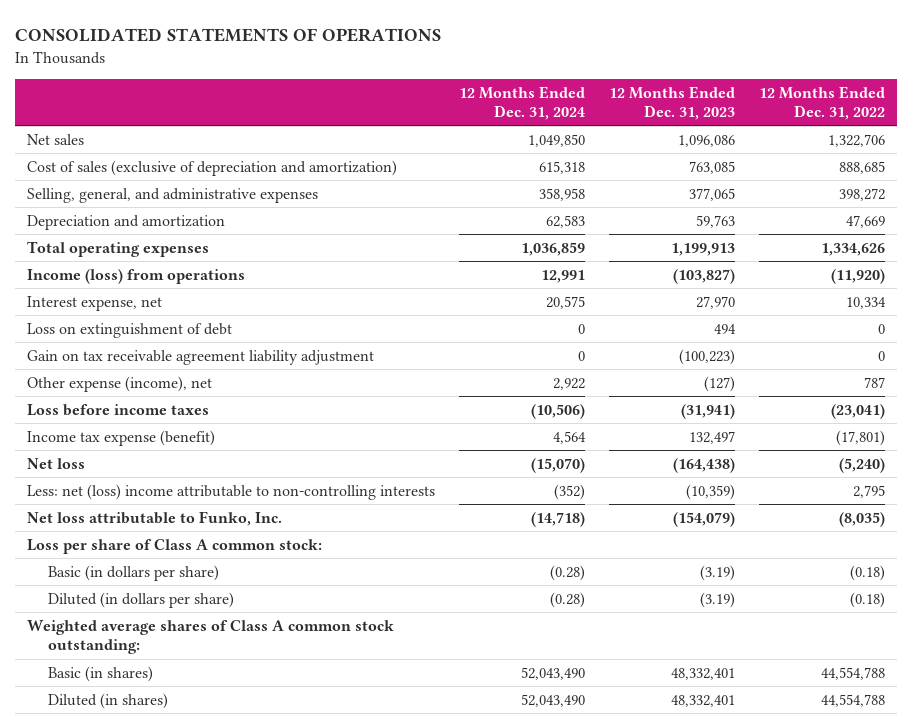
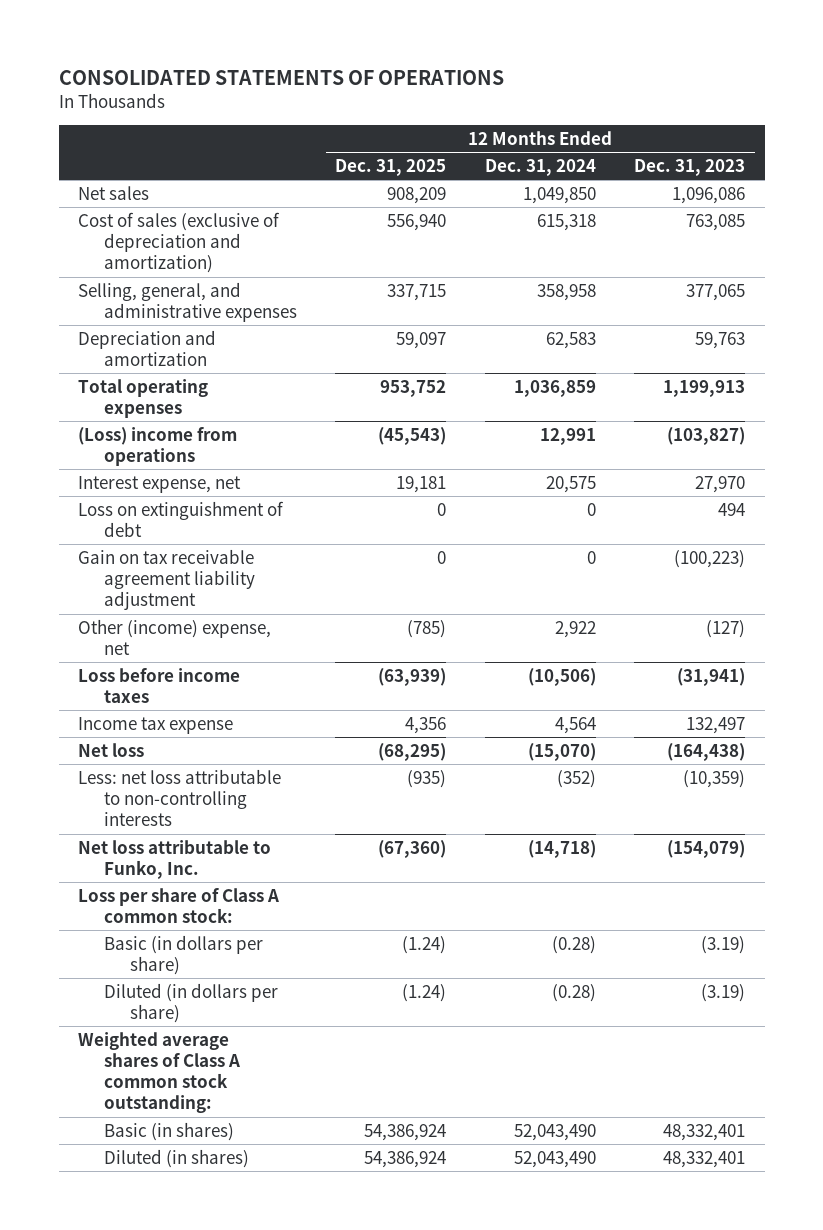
- | 12 Months Ended Dec. 31, 2024 | 12 Months Ended Dec. 31, 2023 | 12 Months Ended Dec. 31, 2022
+ | 12 Months Ended Dec. 31, 2025 | 12 Months Ended Dec. 31, 2024 | 12 Months Ended Dec. 31, 2023
- Income (loss) from operations | 12,991 | (103,827) | (11,920)
+ (Loss) income from operations | (45,543) | 12,991 | (103,827)
- Other expense (income), net | 2,922 | (127) | 787
+ Other (income) expense, net | (785) | 2,922 | (127)
- Income tax expense (benefit) | 4,564 | 132,497 | (17,801)
+ Income tax expense | 4,356 | 4,564 | 132,497
- Less: net (loss) income attributable to non-controlling interests | (352) | (10,359) | 2,795
+ Less: net loss attributable to non-controlling interests | (935) | (352) | (10,359)

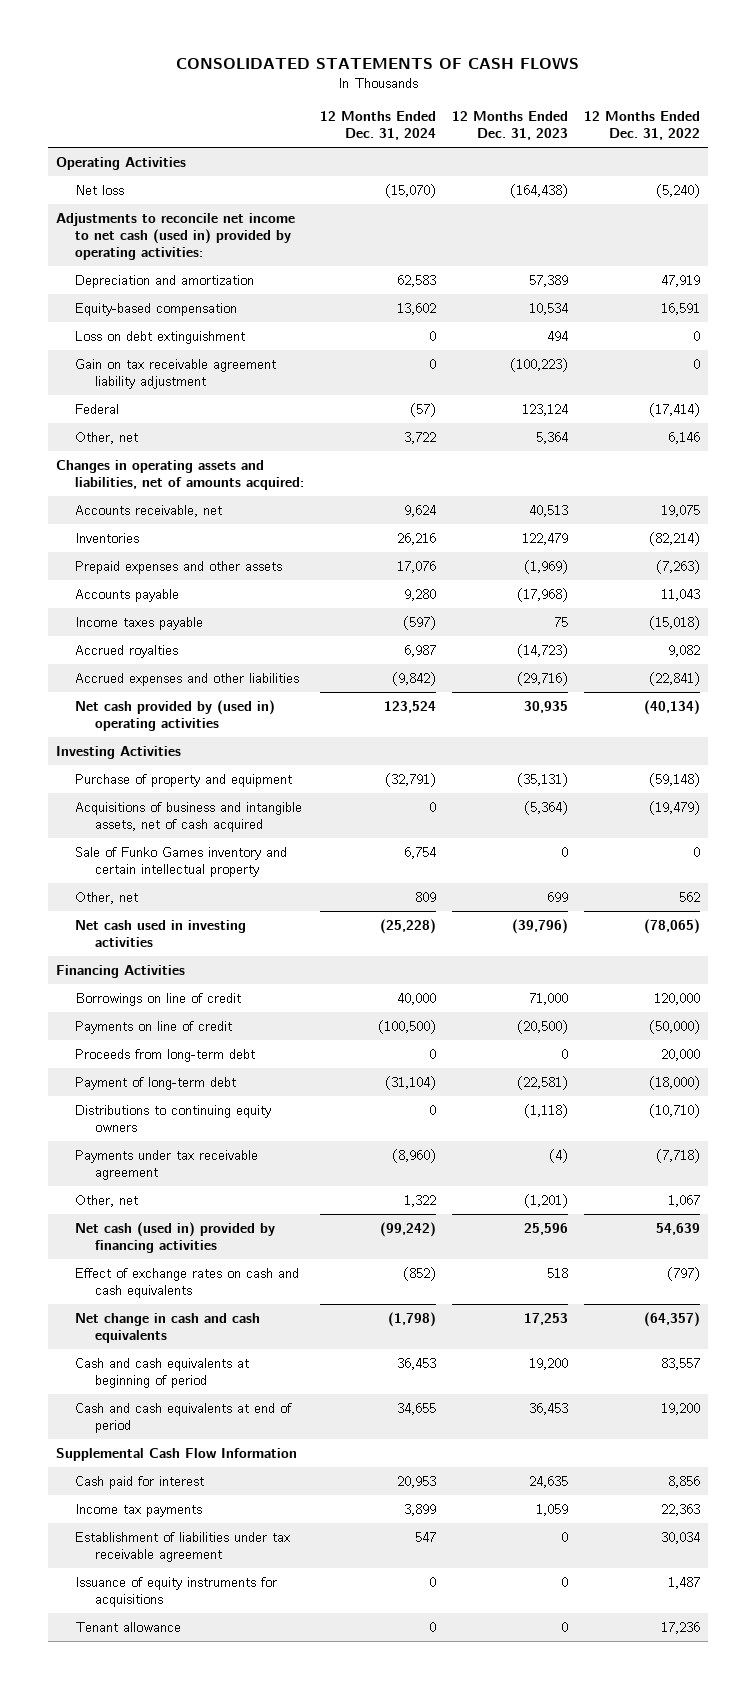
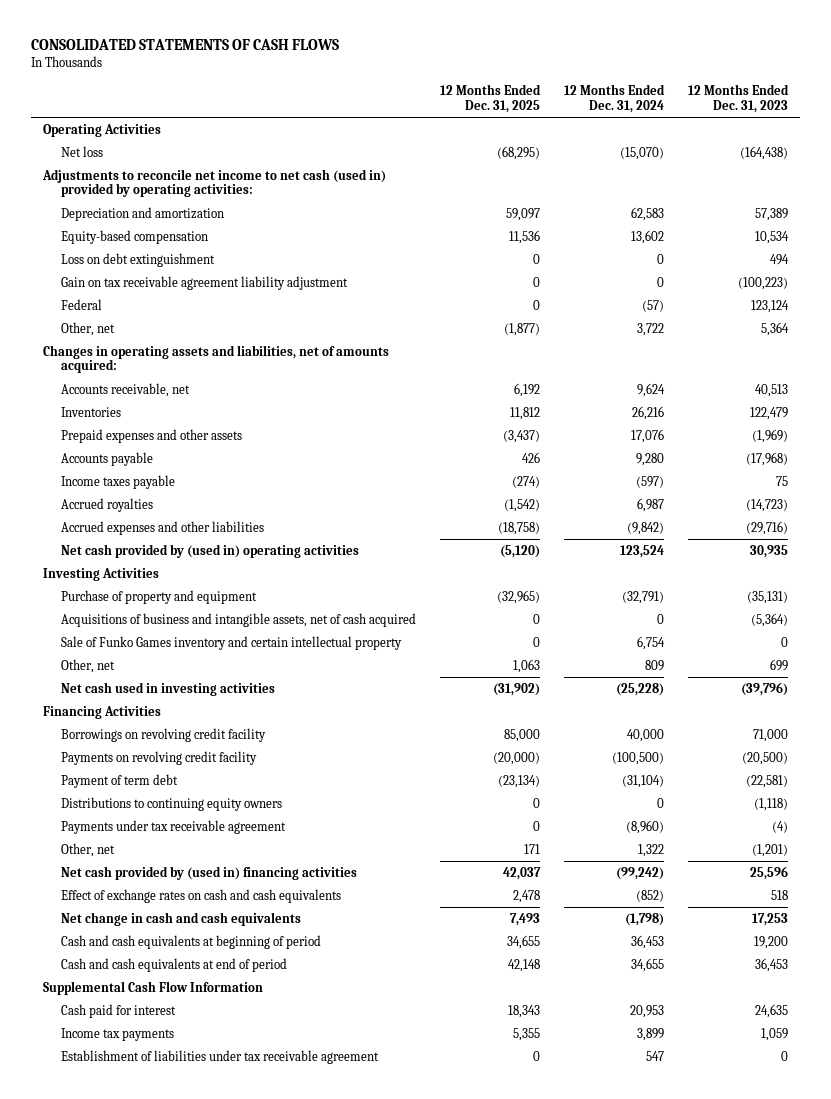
- | 12 Months Ended Dec. 31, 2024 | 12 Months Ended Dec. 31, 2023 | 12 Months Ended Dec. 31, 2022
+ | 12 Months Ended Dec. 31, 2025 | 12 Months Ended Dec. 31, 2024 | 12 Months Ended Dec. 31, 2023
- Borrowings on line of credit | 40,000 | 71,000 | 120,000
- Payments on line of credit | (100,500) | (20,500) | (50,000)
- Proceeds from long-term debt | 0 | 0 | 20,000
- Payment of long-term debt | (31,104) | (22,581) | (18,000)
+ Borrowings on revolving credit facility | 85,000 | 40,000 | 71,000
+ Payments on revolving credit facility | (20,000) | (100,500) | (20,500)
+ Payment of term debt | (23,134) | (31,104) | (22,581)
- Net cash (used in) provided by financing activities | (99,242) | 25,596 | 54,639
+ Net cash provided by (used in) financing activities | 42,037 | (99,242) | 25,596
- Issuance of equity instruments for acquisitions | 0 | 0 | 1,487
- Tenant allowance | 0 | 0 | 17,236

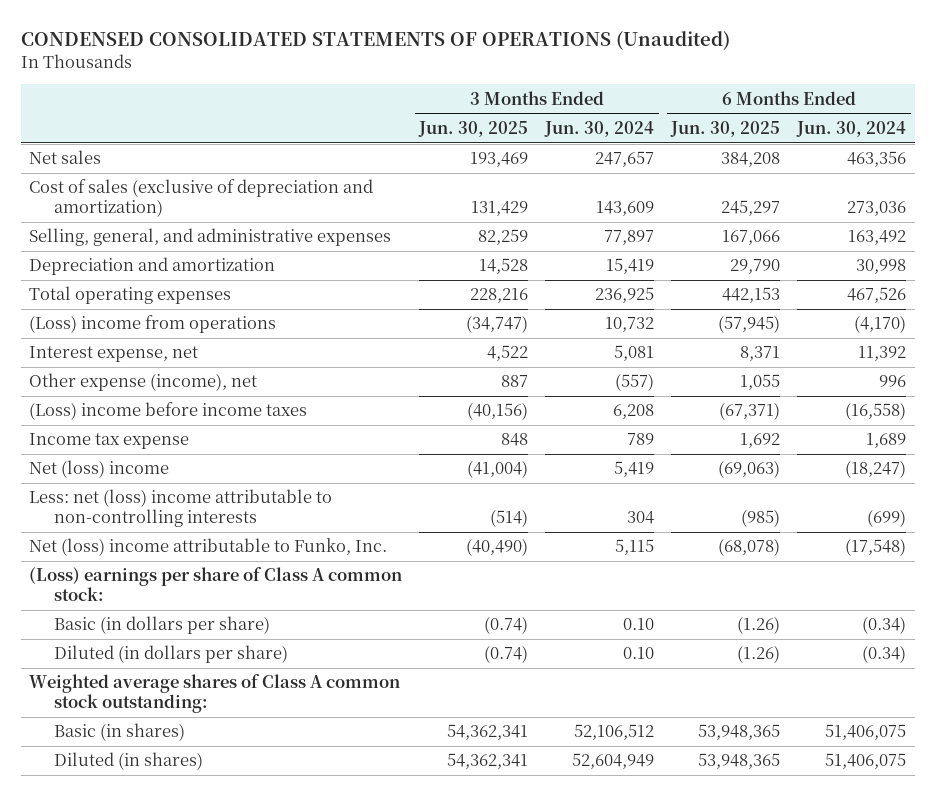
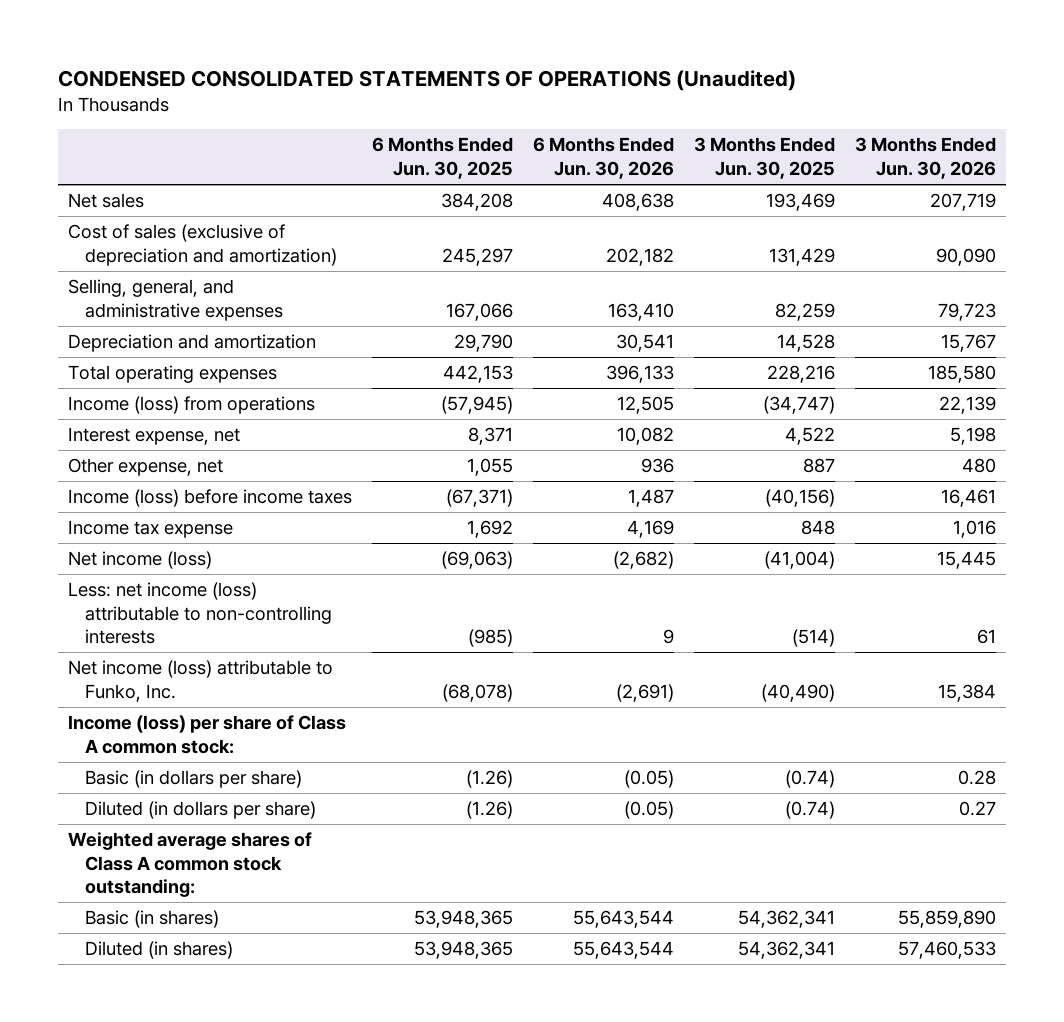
- | 3 Months Ended Jun. 30, 2025 | 3 Months Ended Jun. 30, 2024 | 6 Months Ended Jun. 30, 2025 | 6 Months Ended Jun. 30, 2024
+ | 6 Months Ended Jun. 30, 2025 | 6 Months Ended Jun. 30, 2026 | 3 Months Ended Jun. 30, 2025 | 3 Months Ended Jun. 30, 2026
- (Loss) income from operations | (34,747) | 10,732 | (57,945) | (4,170)
+ Income (loss) from operations | (57,945) | 12,505 | (34,747) | 22,139
- Other expense (income), net | 887 | (557) | 1,055 | 996
- (Loss) income before income taxes | (40,156) | 6,208 | (67,371) | (16,558)
+ Other expense, net | 1,055 | 936 | 887 | 480
+ Income (loss) before income taxes | (67,371) | 1,487 | (40,156) | 16,461
- Net (loss) income | (41,004) | 5,419 | (69,063) | (18,247)
- Less: net (loss) income attributable to non-controlling interests | (514) | 304 | (985) | (699)
- Net (loss) income attributable to Funko, Inc. | (40,490) | 5,115 | (68,078) | (17,548)
- (Loss) earnings per share of Class A common stock:
+ Net income (loss) | (69,063) | (2,682) | (41,004) | 15,445
+ Less: net income (loss) attributable to non-controlling interests | (985) | 9 | (514) | 61
+ Net income (loss) attributable to Funko, Inc. | (68,078) | (2,691) | (40,490) | 15,384
+ Income (loss) per share of Class A common stock:

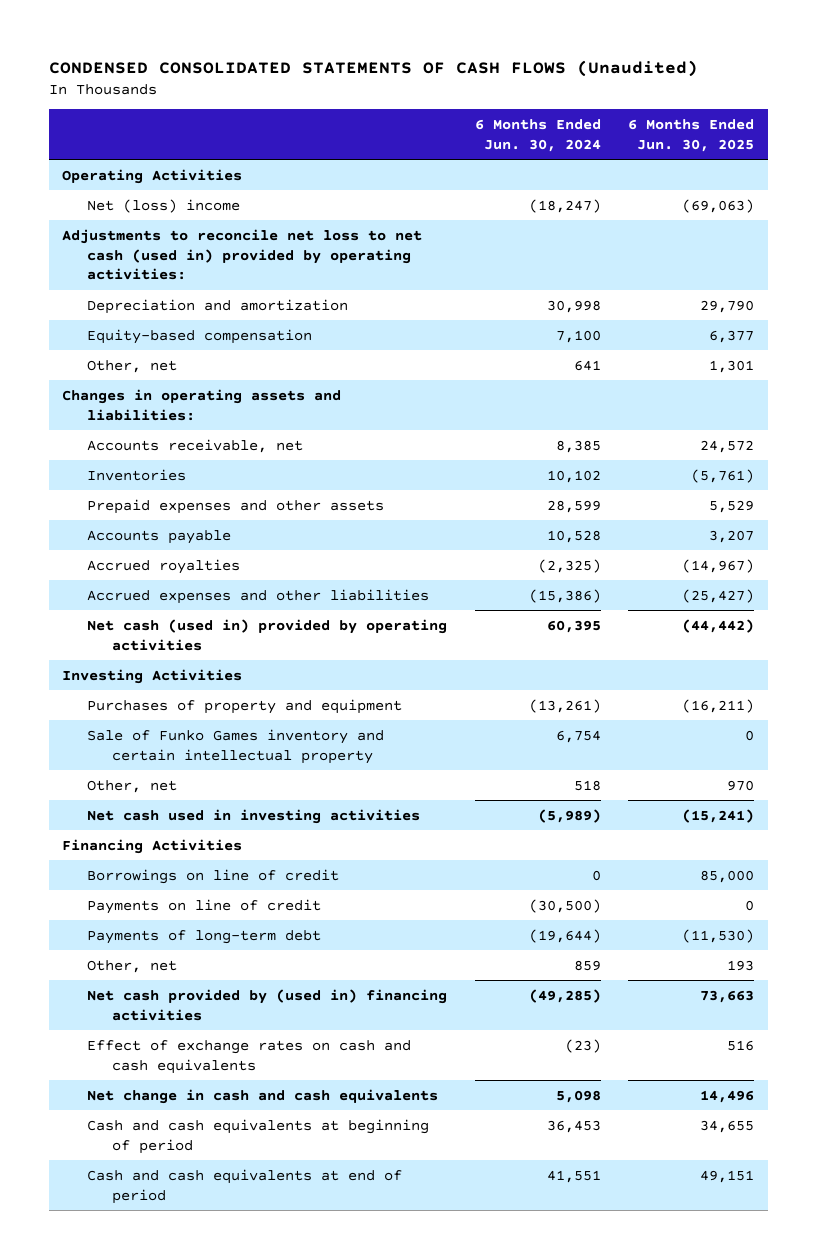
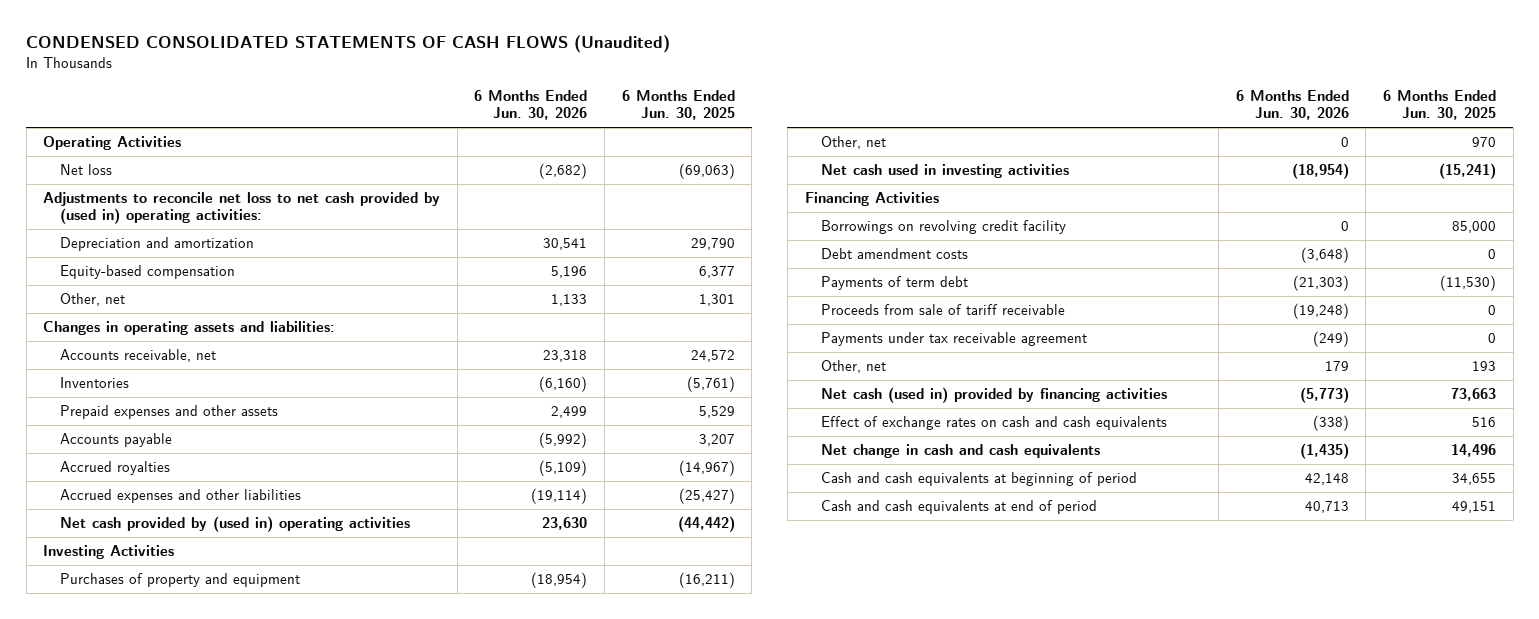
- | 6 Months Ended Jun. 30, 2024 | 6 Months Ended Jun. 30, 2025
+ | 6 Months Ended Jun. 30, 2026 | 6 Months Ended Jun. 30, 2025
- Net (loss) income | (18,247) | (69,063)
- Adjustments to reconcile net loss to net cash (used in) provided by operating activities:
+ Net loss | (2,682) | (69,063)
+ Adjustments to reconcile net loss to net cash provided by (used in) operating activities:
- Net cash (used in) provided by operating activities | 60,395 | (44,442)
+ Net cash provided by (used in) operating activities | 23,630 | (44,442)
- Sale of Funko Games inventory and certain intellectual property | 6,754 | 0
- Borrowings on line of credit | 0 | 85,000
- Payments on line of credit | (30,500) | 0
- Payments of long-term debt | (19,644) | (11,530)
+ Borrowings on revolving credit facility | 0 | 85,000
+ Debt amendment costs | (3,648) | 0
+ Payments of term debt | (21,303) | (11,530)
+ Proceeds from sale of tariff receivable | (19,248) | 0
+ Payments under tax receivable agreement | (249) | 0
- Net cash provided by (used in) financing activities | (49,285) | 73,663
+ Net cash (used in) provided by financing activities | (5,773) | 73,663

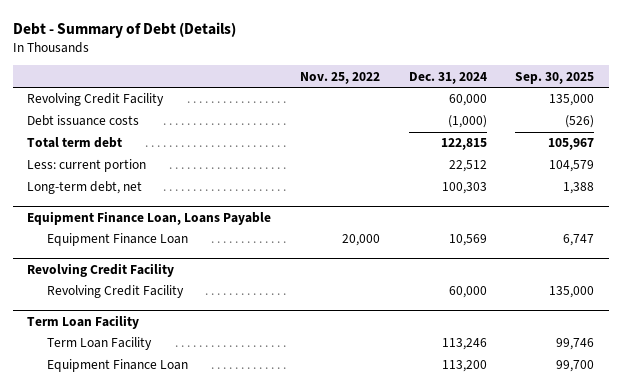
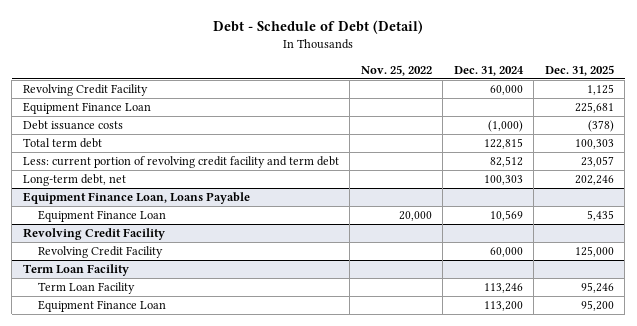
- Debt - Summary of Debt (Details)
+ Debt - Schedule of Debt (Detail)
- | Nov. 25, 2022 | Dec. 31, 2024 | Sep. 30, 2025
+ | Nov. 25, 2022 | Dec. 31, 2024 | Dec. 31, 2025
+ Equipment Finance Loan | | | 225,681
- Less: current portion | | 22,512 | 104,579
+ Less: current portion of revolving credit facility and term debt | | 82,512 | 23,057

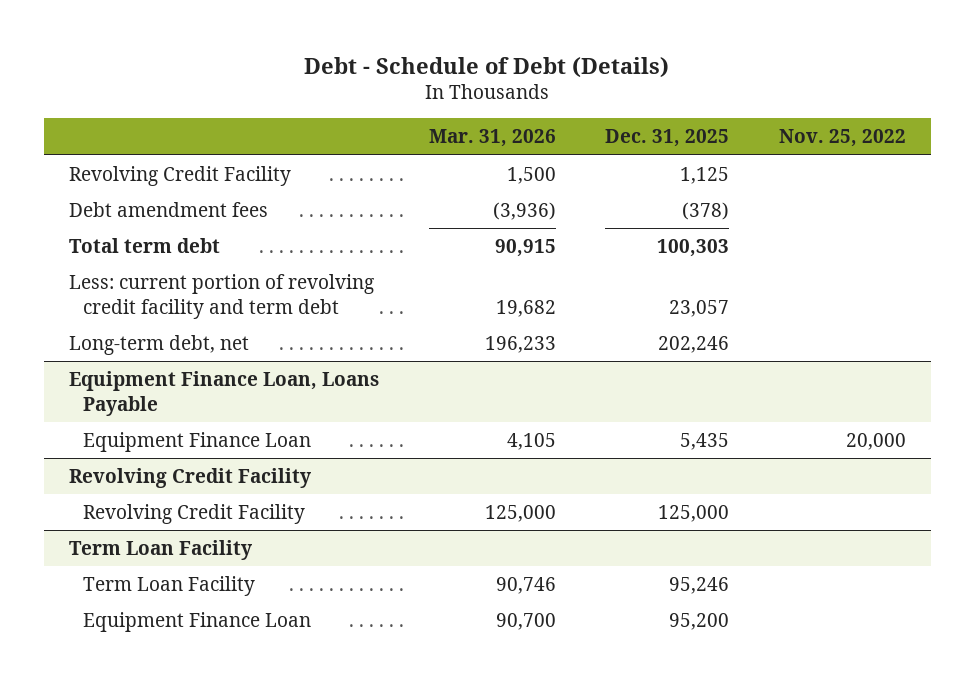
- Debt - Schedule of Debt (Detail)
+ Debt - Schedule of Debt (Details)
- | Nov. 25, 2022 | Dec. 31, 2024 | Dec. 31, 2025
+ | Mar. 31, 2026 | Dec. 31, 2025 | Nov. 25, 2022
- Equipment Finance Loan | | | 225,681
- Debt issuance costs | | (1,000) | (378)
+ Debt amendment fees | (3,936) | (378) |

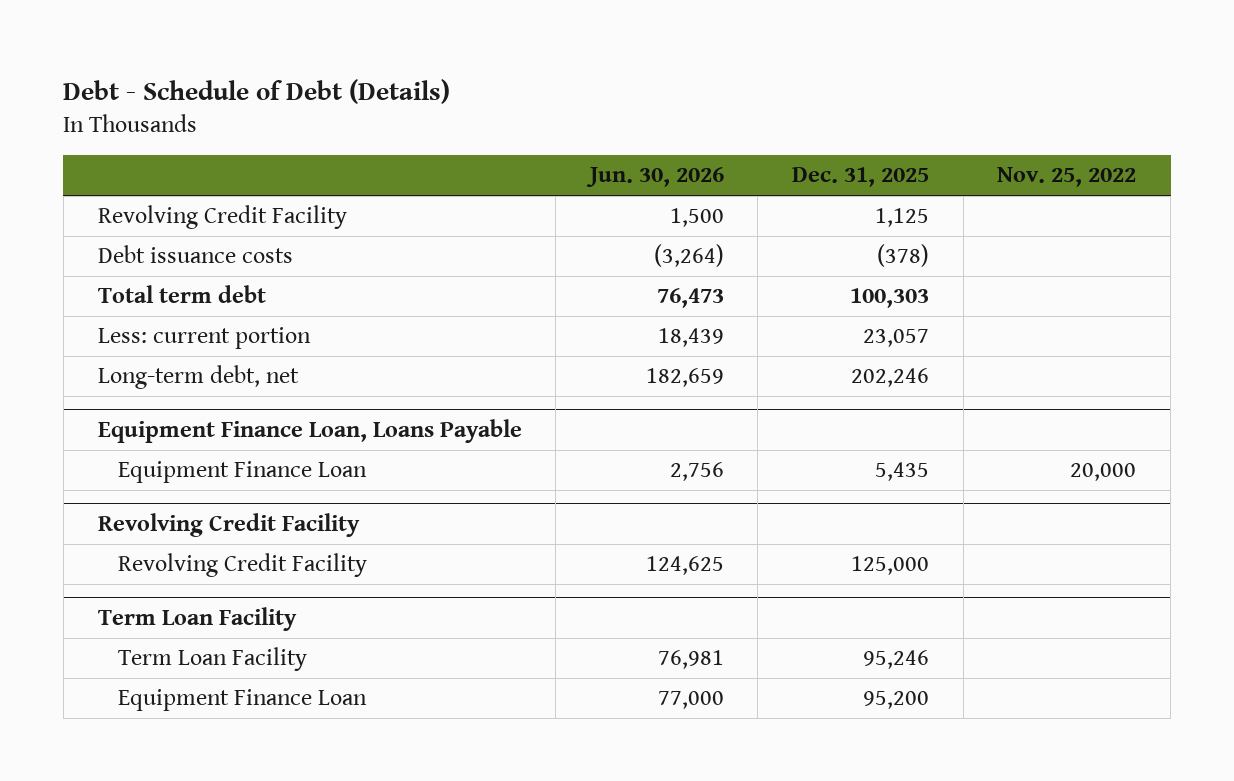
- | Mar. 31, 2026 | Dec. 31, 2025 | Nov. 25, 2022
+ | Jun. 30, 2026 | Dec. 31, 2025 | Nov. 25, 2022
- Debt amendment fees | (3,936) | (378) |
+ Debt issuance costs | (3,264) | (378) |
- Less: current portion of revolving credit facility and term debt | 19,682 | 23,057 |
+ Less: current portion | 18,439 | 23,057 |

